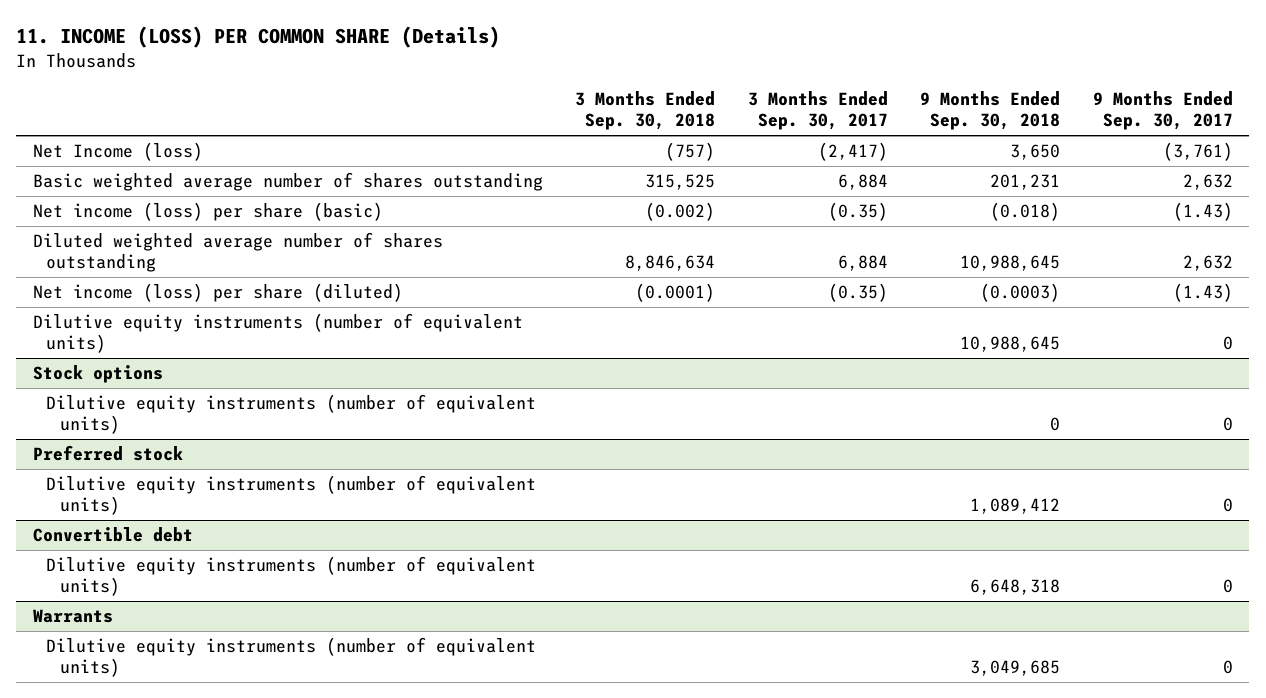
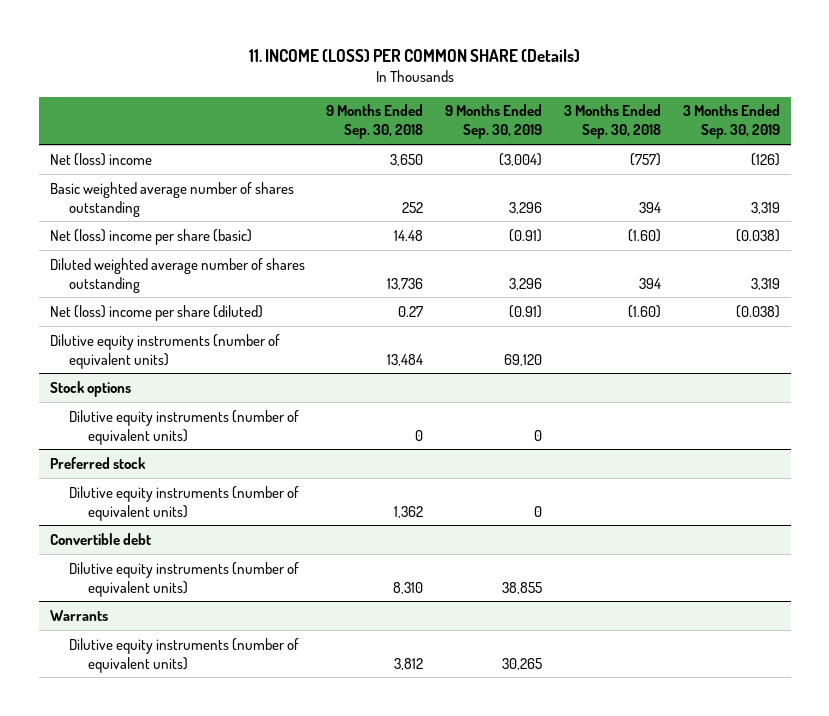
- | 3 Months Ended Sep. 30, 2018 | 3 Months Ended Sep. 30, 2017 | 9 Months Ended Sep. 30, 2018 | 9 Months Ended Sep. 30, 2017
+ | 9 Months Ended Sep. 30, 2018 | 9 Months Ended Sep. 30, 2019 | 3 Months Ended Sep. 30, 2018 | 3 Months Ended Sep. 30, 2019
- Net Income (loss) | (757) | (2,417) | 3,650 | (3,761)
- Basic weighted average number of shares outstanding | 315,525 | 6,884 | 201,231 | 2,632
- Net income (loss) per share (basic) | (0.002) | (0.35) | (0.018) | (1.43)
- Diluted weighted average number of shares outstanding | 8,846,634 | 6,884 | 10,988,645 | 2,632
- Net income (loss) per share (diluted) | (0.0001) | (0.35) | (0.0003) | (1.43)
- Dilutive equity instruments (number of equivalent units) | | | 10,988,645 | 0
+ Net (loss) income | 3,650 | (3,004) | (757) | (126)
+ Basic weighted average number of shares outstanding | 252 | 3,296 | 394 | 3,319
+ Net (loss) income per share (basic) | 14.48 | (0.91) | (1.60) | (0.038)
+ Diluted weighted average number of shares outstanding | 13,736 | 3,296 | 394 | 3,319
+ Net (loss) income per share (diluted) | 0.27 | (0.91) | (1.60) | (0.038)
+ Dilutive equity instruments (number of equivalent units) | 13,484 | 69,120 | |
@ Preferred stock
- Dilutive equity instruments (number of equivalent units) | | | 1,089,412 | 0
+ Dilutive equity instruments (number of equivalent units) | 1,362 | 0 | |
@ Convertible debt
- Dilutive equity instruments (number of equivalent units) | | | 6,648,318 | 0
+ Dilutive equity instruments (number of equivalent units) | 8,310 | 38,855 | |
@ Warrants
- Dilutive equity instruments (number of equivalent units) | | | 3,049,685 | 0
+ Dilutive equity instruments (number of equivalent units) | 3,812 | 30,265 | |

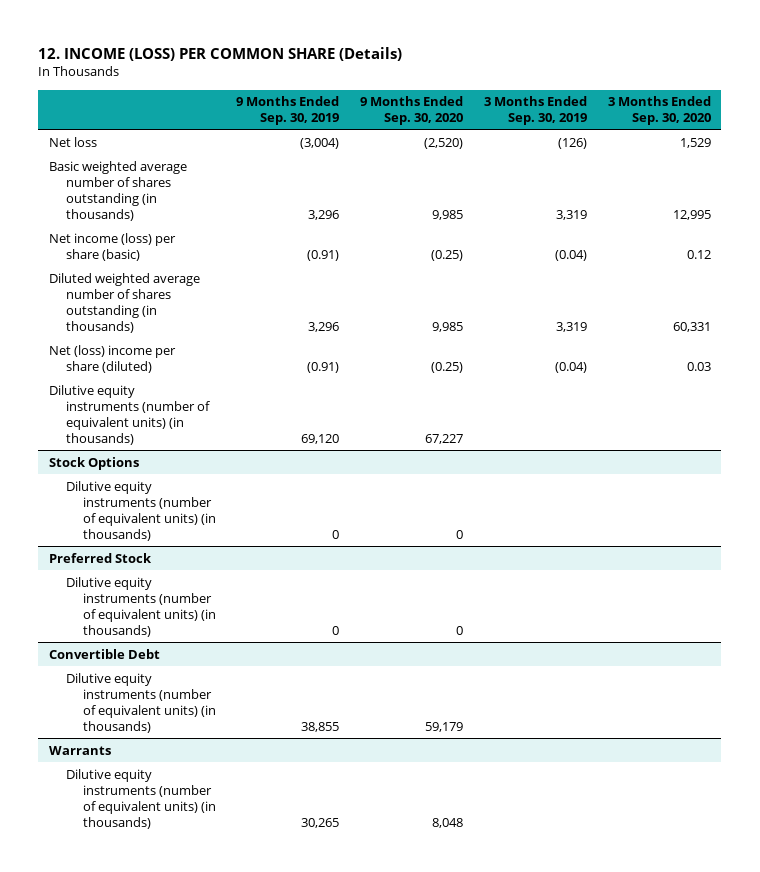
- 11. INCOME (LOSS) PER COMMON SHARE (Details)
+ 12. INCOME (LOSS) PER COMMON SHARE (Details)
- | 9 Months Ended Sep. 30, 2018 | 9 Months Ended Sep. 30, 2019 | 3 Months Ended Sep. 30, 2018 | 3 Months Ended Sep. 30, 2019
+ | 9 Months Ended Sep. 30, 2019 | 9 Months Ended Sep. 30, 2020 | 3 Months Ended Sep. 30, 2019 | 3 Months Ended Sep. 30, 2020
- Net (loss) income | 3,650 | (3,004) | (757) | (126)
- Basic weighted average number of shares outstanding | 252 | 3,296 | 394 | 3,319
- Net (loss) income per share (basic) | 14.48 | (0.91) | (1.60) | (0.038)
- Diluted weighted average number of shares outstanding | 13,736 | 3,296 | 394 | 3,319
- Net (loss) income per share (diluted) | 0.27 | (0.91) | (1.60) | (0.038)
- Dilutive equity instruments (number of equivalent units) | 13,484 | 69,120 | |
- Stock options
- Dilutive equity instruments (number of equivalent units) | 0 | 0 | |
- Preferred stock
- Dilutive equity instruments (number of equivalent units) | 1,362 | 0 | |
- Convertible debt
- Dilutive equity instruments (number of equivalent units) | 8,310 | 38,855 | |
+ Net loss | (3,004) | (2,520) | (126) | 1,529
+ Basic weighted average number of shares outstanding (in thousands) | 3,296 | 9,985 | 3,319 | 12,995
+ Net income (loss) per share (basic) | (0.91) | (0.25) | (0.04) | 0.12
+ Diluted weighted average number of shares outstanding (in thousands) | 3,296 | 9,985 | 3,319 | 60,331
+ Net (loss) income per share (diluted) | (0.91) | (0.25) | (0.04) | 0.03
+ Dilutive equity instruments (number of equivalent units) (in thousands) | 69,120 | 67,227 | |
+ Stock Options
+ Dilutive equity instruments (number of equivalent units) (in thousands) | 0 | 0 | |
+ Preferred Stock
+ Dilutive equity instruments (number of equivalent units) (in thousands) | 0 | 0 | |
+ Convertible Debt
+ Dilutive equity instruments (number of equivalent units) (in thousands) | 38,855 | 59,179 | |
@ Warrants
- Dilutive equity instruments (number of equivalent units) | 3,812 | 30,265 | |
+ Dilutive equity instruments (number of equivalent units) (in thousands) | 30,265 | 8,048 | |

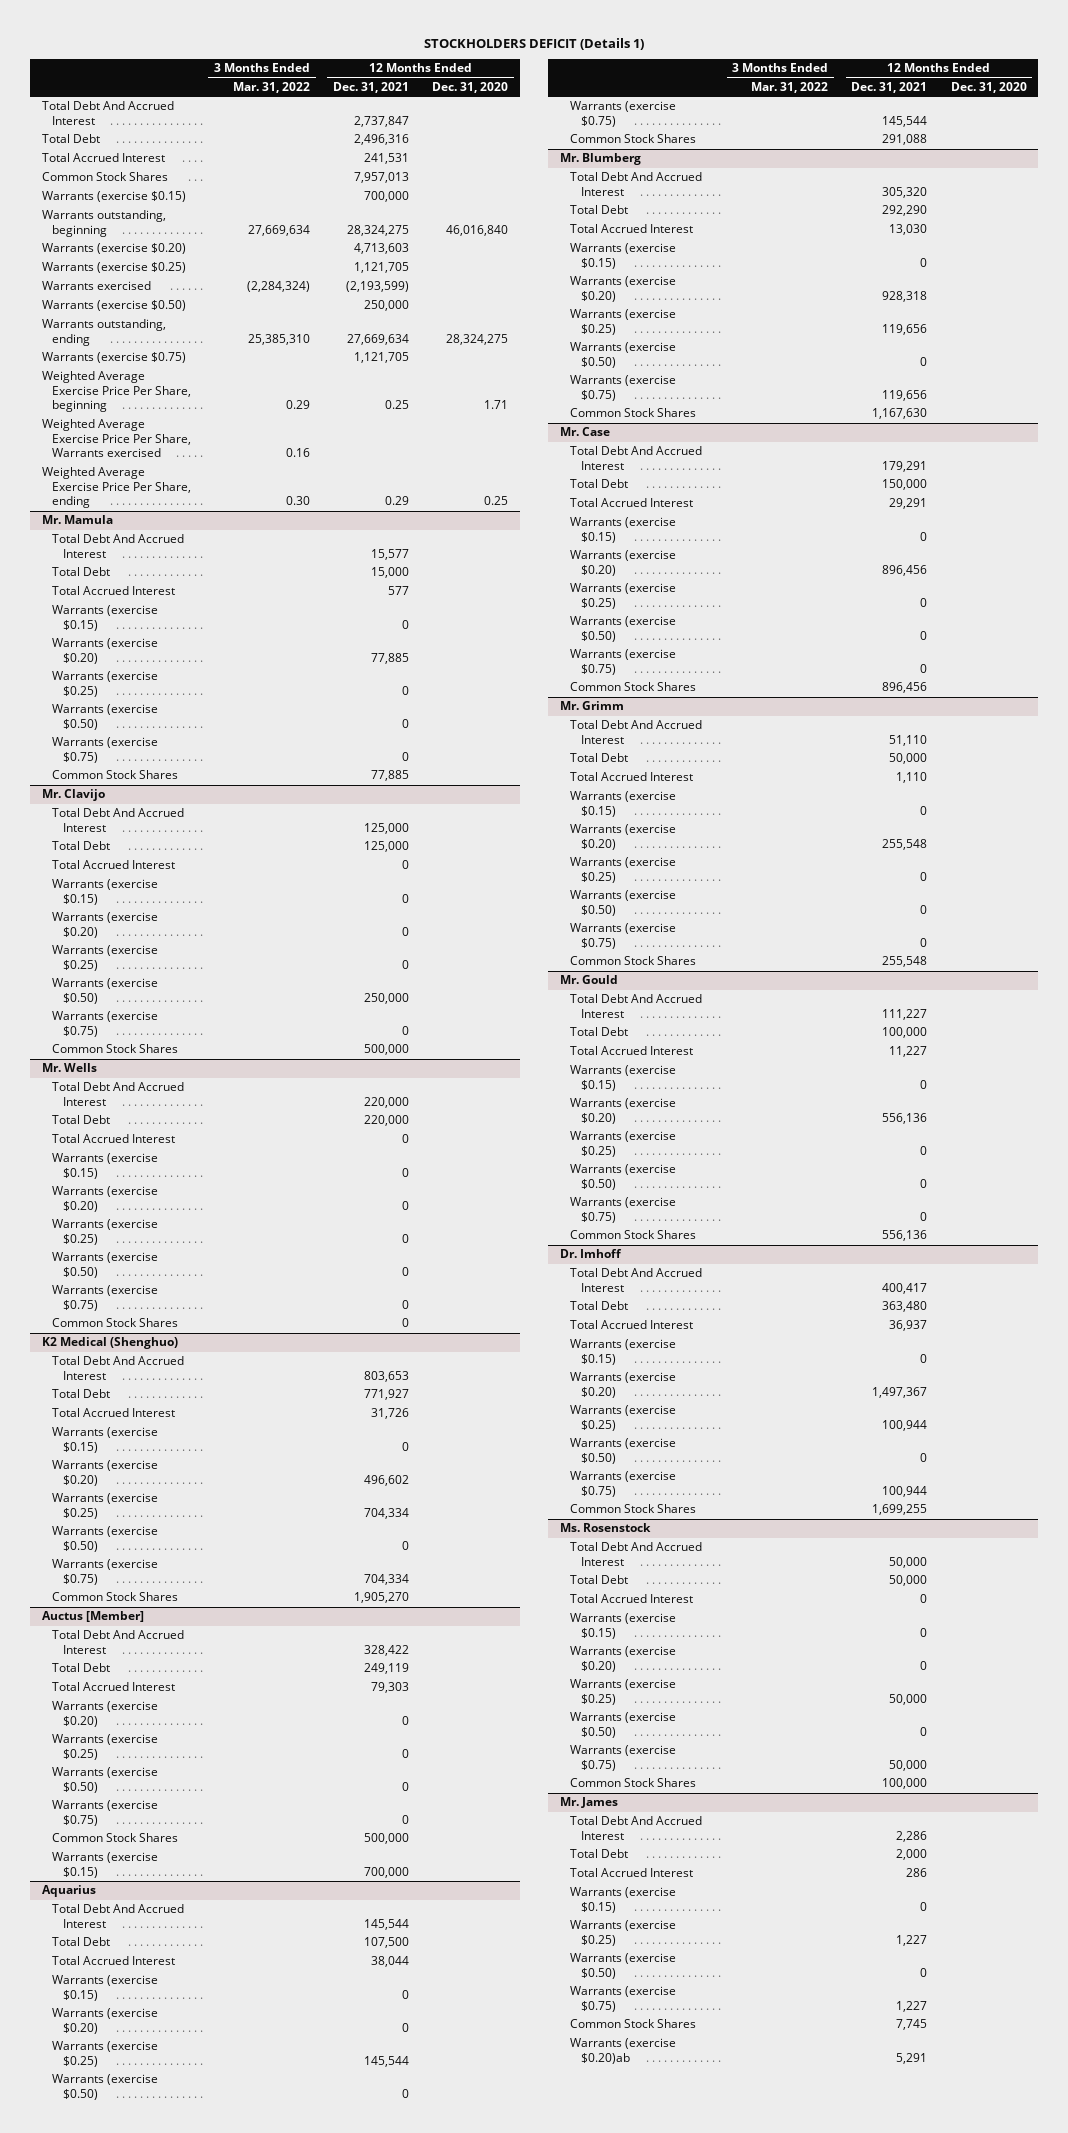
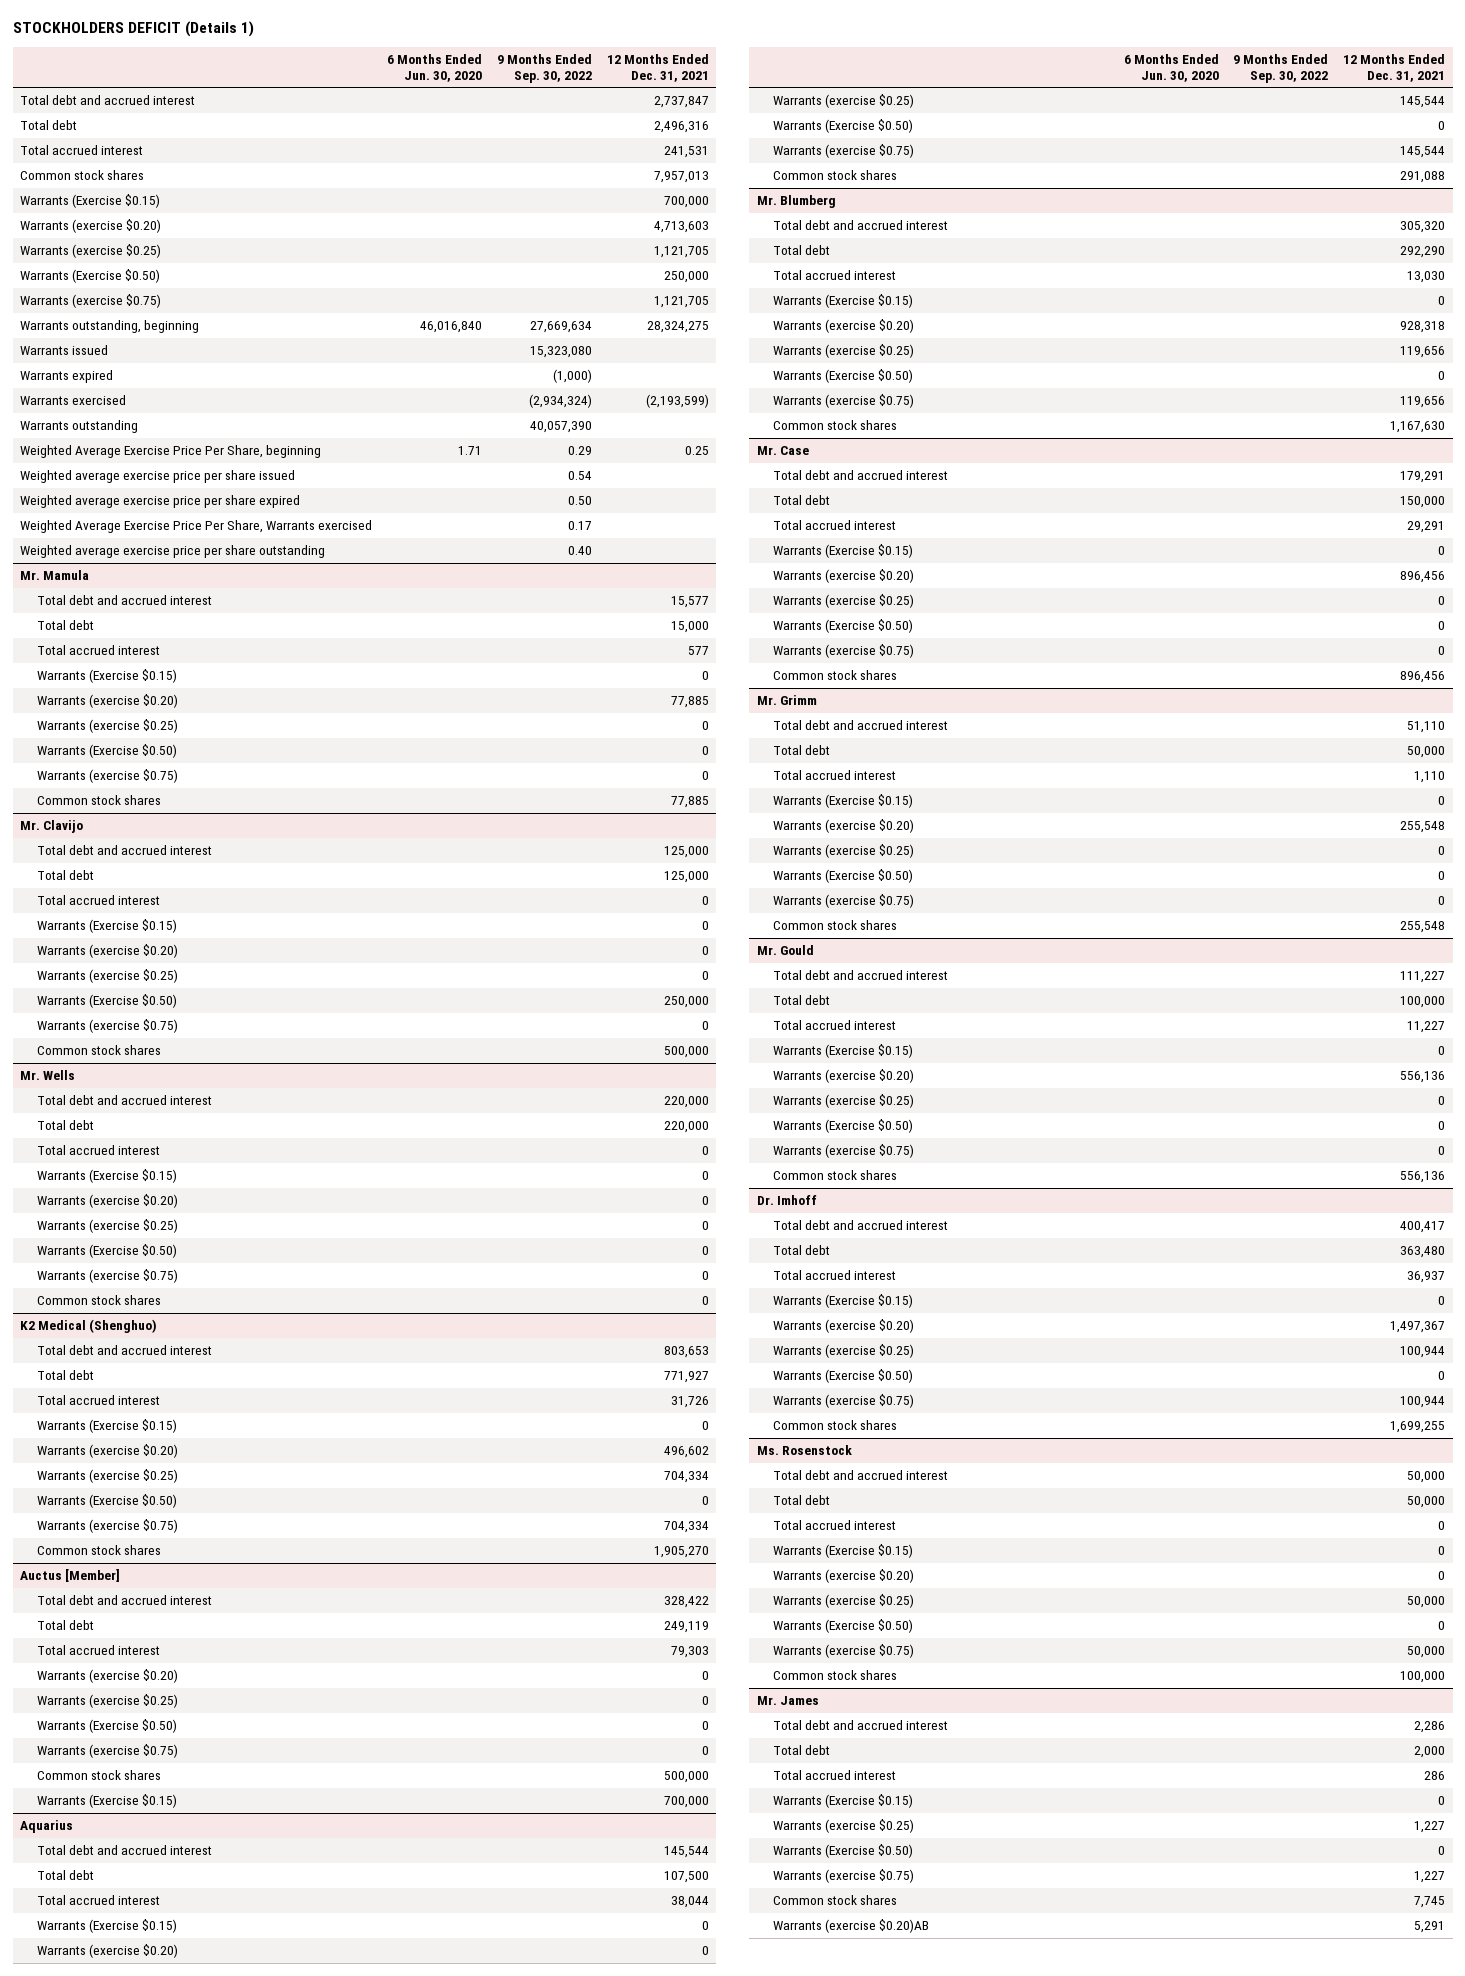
- | 3 Months Ended Mar. 31, 2022 | 12 Months Ended Dec. 31, 2021 | 12 Months Ended Dec. 31, 2020
+ | 6 Months Ended Jun. 30, 2020 | 9 Months Ended Sep. 30, 2022 | 12 Months Ended Dec. 31, 2021
- Total Debt And Accrued Interest | | 2,737,847 |
- Total Debt | | 2,496,316 |
- Total Accrued Interest | | 241,531 |
- Common Stock Shares | | 7,957,013 |
- Warrants (exercise $0.15) | | 700,000 |
+ Total debt and accrued interest | | | 2,737,847
+ Total debt | | | 2,496,316
+ Total accrued interest | | | 241,531
+ Common stock shares | | | 7,957,013
+ Warrants (Exercise $0.15) | | | 700,000
- Warrants (exercise $0.50) | | 250,000 |
- Warrants outstanding, ending | 25,385,310 | 27,669,634 | 28,324,275
+ Warrants (Exercise $0.50) | | | 250,000
moved down: Warrants outstanding, beginning | 46,016,840 | 27,669,634 | 28,324,275
+ Warrants issued | | 15,323,080 |
+ Warrants expired | | (1,000) |
moved down: Warrants exercised | | (2,934,324) | (2,193,599)
+ Warrants outstanding | | 40,057,390 |
+ Weighted average exercise price per share issued | | 0.54 |
+ Weighted average exercise price per share expired | | 0.50 |
- Weighted Average Exercise Price Per Share, ending | 0.30 | 0.29 | 0.25
+ Weighted average exercise price per share outstanding | | 0.40 |
@ Mr. Mamula
- Total Debt And Accrued Interest | | 15,577 |
- Total Debt | | 15,000 |
- Total Accrued Interest | | 577 |
- Warrants (exercise $0.15) | | 0 |
+ Total debt and accrued interest | | | 15,577
+ Total debt | | | 15,000
+ Total accrued interest | | | 577
+ Warrants (Exercise $0.15) | | | 0
- Warrants (exercise $0.50) | | 0 |
+ Warrants (Exercise $0.50) | | | 0
- Common Stock Shares | | 77,885 |
+ Common stock shares | | | 77,885
@ Mr. Clavijo
- Total Debt And Accrued Interest | | 125,000 |
- Total Debt | | 125,000 |
- Total Accrued Interest | | 0 |
- Warrants (exercise $0.15) | | 0 |
+ Total debt and accrued interest | | | 125,000
+ Total debt | | | 125,000
+ Total accrued interest | | | 0
+ Warrants (Exercise $0.15) | | | 0
- Warrants (exercise $0.50) | | 250,000 |
+ Warrants (Exercise $0.50) | | | 250,000
- Common Stock Shares | | 500,000 |
+ Common stock shares | | | 500,000
@ Mr. Wells
- Total Debt And Accrued Interest | | 220,000 |
- Total Debt | | 220,000 |
- Total Accrued Interest | | 0 |
- Warrants (exercise $0.15) | | 0 |
+ Total debt and accrued interest | | | 220,000
+ Total debt | | | 220,000
+ Total accrued interest | | | 0
+ Warrants (Exercise $0.15) | | | 0
- Warrants (exercise $0.50) | | 0 |
+ Warrants (Exercise $0.50) | | | 0
- Common Stock Shares | | 0 |
+ Common stock shares | | | 0
@ K2 Medical (Shenghuo)
- Total Debt And Accrued Interest | | 803,653 |
- Total Debt | | 771,927 |
- Total Accrued Interest | | 31,726 |
- Warrants (exercise $0.15) | | 0 |
+ Total debt and accrued interest | | | 803,653
+ Total debt | | | 771,927
+ Total accrued interest | | | 31,726
+ Warrants (Exercise $0.15) | | | 0
- Warrants (exercise $0.50) | | 0 |
+ Warrants (Exercise $0.50) | | | 0
- Common Stock Shares | | 1,905,270 |
+ Common stock shares | | | 1,905,270
@ Auctus [Member]
- Total Debt And Accrued Interest | | 328,422 |
- Total Debt | | 249,119 |
- Total Accrued Interest | | 79,303 |
+ Total debt and accrued interest | | | 328,422
+ Total debt | | | 249,119
+ Total accrued interest | | | 79,303
- Warrants (exercise $0.50) | | 0 |
+ Warrants (Exercise $0.50) | | | 0
- Common Stock Shares | | 500,000 |
- Warrants (exercise $0.15) | | 700,000 |
+ Common stock shares | | | 500,000
+ Warrants (Exercise $0.15) | | | 700,000
@ Aquarius
- Total Debt And Accrued Interest | | 145,544 |
- Total Debt | | 107,500 |
- Total Accrued Interest | | 38,044 |
- Warrants (exercise $0.15) | | 0 |
+ Total debt and accrued interest | | | 145,544
+ Total debt | | | 107,500
+ Total accrued interest | | | 38,044
+ Warrants (Exercise $0.15) | | | 0
- Warrants (exercise $0.50) | | 0 |
+ Warrants (Exercise $0.50) | | | 0
- Common Stock Shares | | 291,088 |
+ Common stock shares | | | 291,088
@ Mr. Blumberg
- Total Debt And Accrued Interest | | 305,320 |
- Total Debt | | 292,290 |
- Total Accrued Interest | | 13,030 |
- Warrants (exercise $0.15) | | 0 |
+ Total debt and accrued interest | | | 305,320
+ Total debt | | | 292,290
+ Total accrued interest | | | 13,030
+ Warrants (Exercise $0.15) | | | 0
- Warrants (exercise $0.50) | | 0 |
+ Warrants (Exercise $0.50) | | | 0
- Common Stock Shares | | 1,167,630 |
+ Common stock shares | | | 1,167,630
@ Mr. Case
- Total Debt And Accrued Interest | | 179,291 |
- Total Debt | | 150,000 |
- Total Accrued Interest | | 29,291 |
- Warrants (exercise $0.15) | | 0 |
+ Total debt and accrued interest | | | 179,291
+ Total debt | | | 150,000
+ Total accrued interest | | | 29,291
+ Warrants (Exercise $0.15) | | | 0
- Warrants (exercise $0.50) | | 0 |
+ Warrants (Exercise $0.50) | | | 0
- Common Stock Shares | | 896,456 |
+ Common stock shares | | | 896,456
@ Mr. Grimm
- Total Debt And Accrued Interest | | 51,110 |
- Total Debt | | 50,000 |
- Total Accrued Interest | | 1,110 |
- Warrants (exercise $0.15) | | 0 |
+ Total debt and accrued interest | | | 51,110
+ Total debt | | | 50,000
+ Total accrued interest | | | 1,110
+ Warrants (Exercise $0.15) | | | 0
- Warrants (exercise $0.50) | | 0 |
+ Warrants (Exercise $0.50) | | | 0
- Common Stock Shares | | 255,548 |
+ Common stock shares | | | 255,548
@ Mr. Gould
- Total Debt And Accrued Interest | | 111,227 |
- Total Debt | | 100,000 |
- Total Accrued Interest | | 11,227 |
- Warrants (exercise $0.15) | | 0 |
+ Total debt and accrued interest | | | 111,227
+ Total debt | | | 100,000
+ Total accrued interest | | | 11,227
+ Warrants (Exercise $0.15) | | | 0
- Warrants (exercise $0.50) | | 0 |
+ Warrants (Exercise $0.50) | | | 0
- Common Stock Shares | | 556,136 |
+ Common stock shares | | | 556,136
@ Dr. Imhoff
- Total Debt And Accrued Interest | | 400,417 |
- Total Debt | | 363,480 |
- Total Accrued Interest | | 36,937 |
- Warrants (exercise $0.15) | | 0 |
+ Total debt and accrued interest | | | 400,417
+ Total debt | | | 363,480
+ Total accrued interest | | | 36,937
+ Warrants (Exercise $0.15) | | | 0
- Warrants (exercise $0.50) | | 0 |
+ Warrants (Exercise $0.50) | | | 0
- Common Stock Shares | | 1,699,255 |
+ Common stock shares | | | 1,699,255
@ Ms. Rosenstock
- Total Debt And Accrued Interest | | 50,000 |
- Total Debt | | 50,000 |
- Total Accrued Interest | | 0 |
- Warrants (exercise $0.15) | | 0 |
+ Total debt and accrued interest | | | 50,000
+ Total debt | | | 50,000
+ Total accrued interest | | | 0
+ Warrants (Exercise $0.15) | | | 0
- Warrants (exercise $0.50) | | 0 |
+ Warrants (Exercise $0.50) | | | 0
- Common Stock Shares | | 100,000 |
+ Common stock shares | | | 100,000
@ Mr. James
- Total Debt And Accrued Interest | | 2,286 |
- Total Debt | | 2,000 |
- Total Accrued Interest | | 286 |
- Warrants (exercise $0.15) | | 0 |
+ Total debt and accrued interest | | | 2,286
+ Total debt | | | 2,000
+ Total accrued interest | | | 286
+ Warrants (Exercise $0.15) | | | 0
- Warrants (exercise $0.50) | | 0 |
+ Warrants (Exercise $0.50) | | | 0
- Common Stock Shares | | 7,745 |
- Warrants (exercise $0.20)ab | | 5,291 |
+ Common stock shares | | | 7,745
+ Warrants (exercise $0.20)AB | | | 5,291

